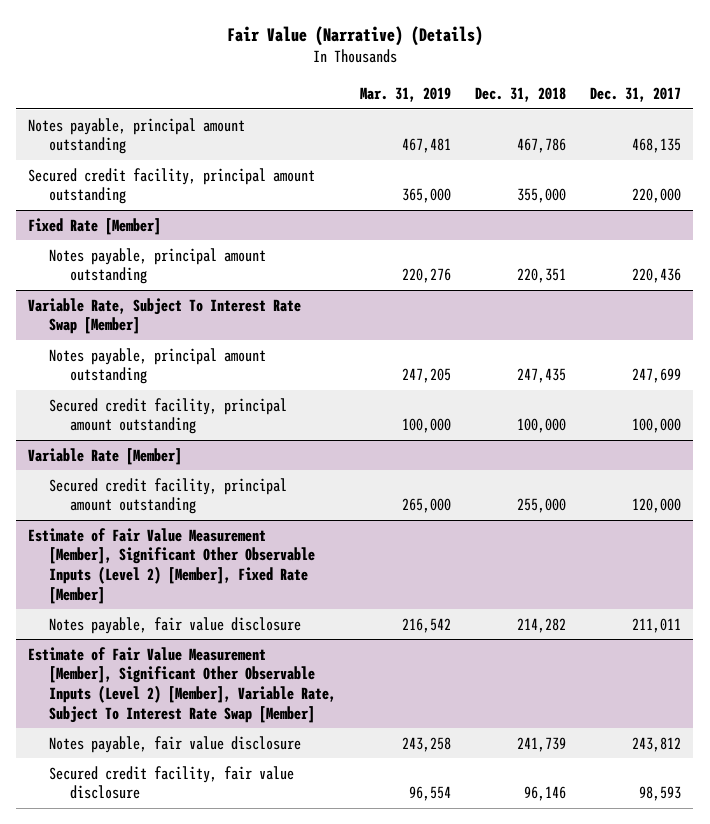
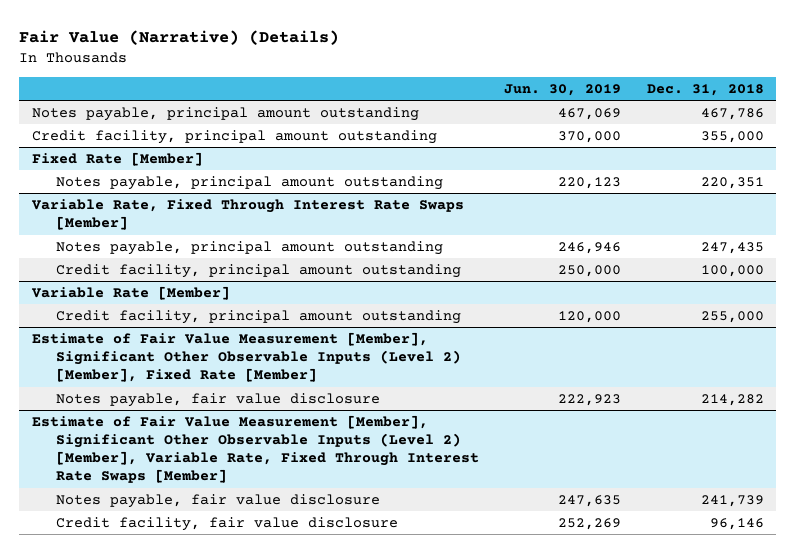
- | Mar. 31, 2019 | Dec. 31, 2018 | Dec. 31, 2017
+ | Jun. 30, 2019 | Dec. 31, 2018
- Secured credit facility, principal amount outstanding | 365,000 | 355,000 | 220,000
+ Credit facility, principal amount outstanding | 370,000 | 355,000
- Variable Rate, Subject To Interest Rate Swap [Member]
+ Variable Rate, Fixed Through Interest Rate Swaps [Member]
- Secured credit facility, principal amount outstanding | 100,000 | 100,000 | 100,000
+ Credit facility, principal amount outstanding | 250,000 | 100,000
@ Variable Rate [Member]
- Secured credit facility, principal amount outstanding | 265,000 | 255,000 | 120,000
+ Credit facility, principal amount outstanding | 120,000 | 255,000
- Estimate of Fair Value Measurement [Member], Significant Other Observable Inputs (Level 2) [Member], Variable Rate, Subject To Interest Rate Swap [Member]
+ Estimate of Fair Value Measurement [Member], Significant Other Observable Inputs (Level 2) [Member], Variable Rate, Fixed Through Interest Rate Swaps [Member]
- Secured credit facility, fair value disclosure | 96,554 | 96,146 | 98,593
+ Credit facility, fair value disclosure | 252,269 | 96,146

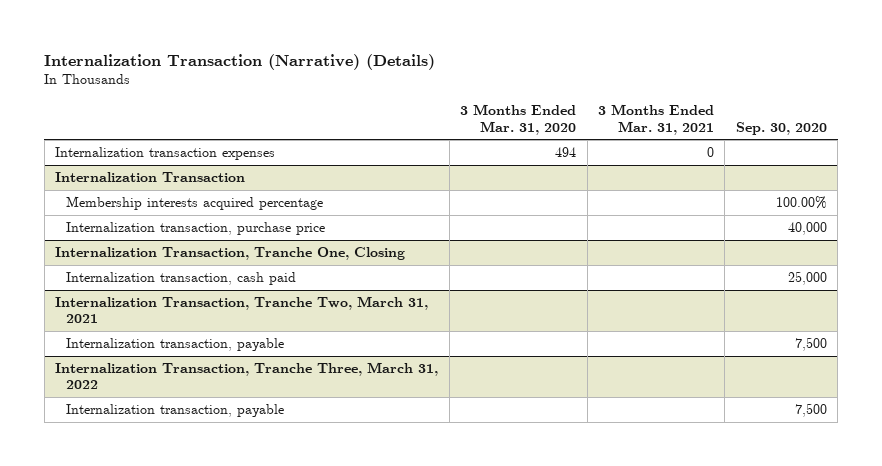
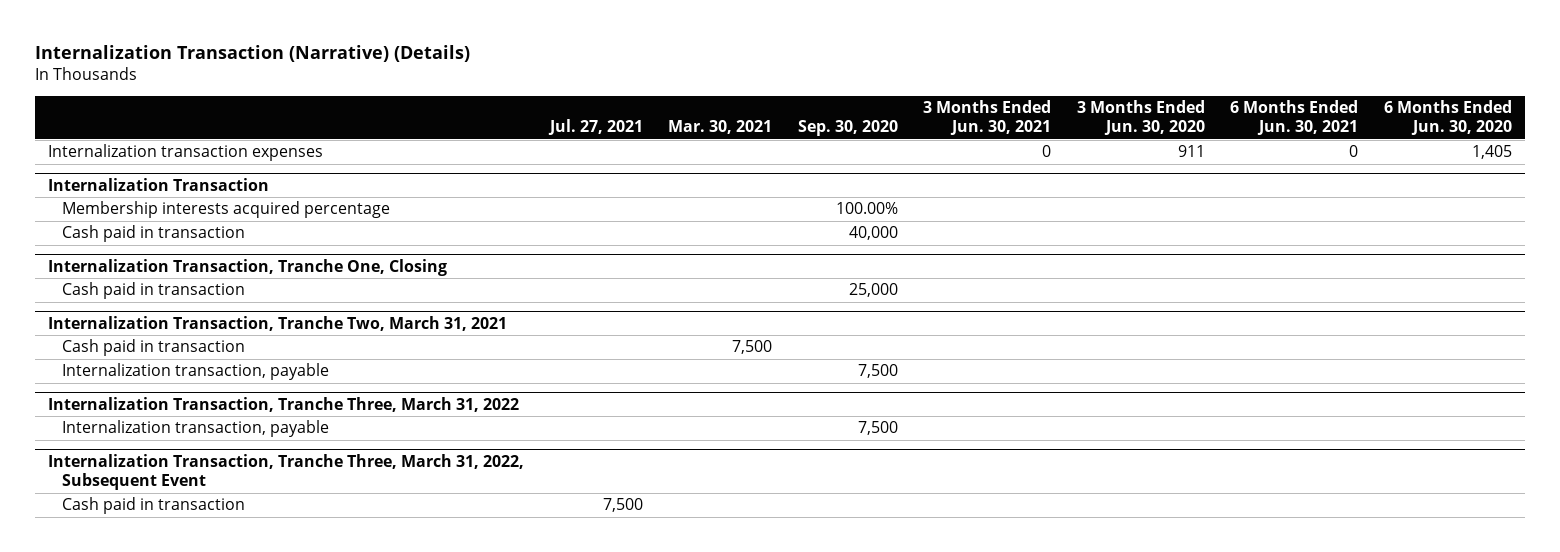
- | 3 Months Ended Mar. 31, 2020 | 3 Months Ended Mar. 31, 2021 | Sep. 30, 2020
+ | Jul. 27, 2021 | Mar. 30, 2021 | Sep. 30, 2020 | 3 Months Ended Jun. 30, 2021 | 3 Months Ended Jun. 30, 2020 | 6 Months Ended Jun. 30, 2021 | 6 Months Ended Jun. 30, 2020
@ Internalization Transaction
- Internalization transaction, purchase price | | | 40,000
+ Cash paid in transaction | | | 40,000 | | | |
@ Internalization Transaction, Tranche One, Closing
- Internalization transaction, cash paid | | | 25,000
+ Cash paid in transaction | | | 25,000 | | | |
@ Internalization Transaction, Tranche Two, March 31, 2021
+ Cash paid in transaction | | 7,500 | | | | |
+ Internalization Transaction, Tranche Three, March 31, 2022, Subsequent Event
+ Cash paid in transaction | 7,500 | | | | | |

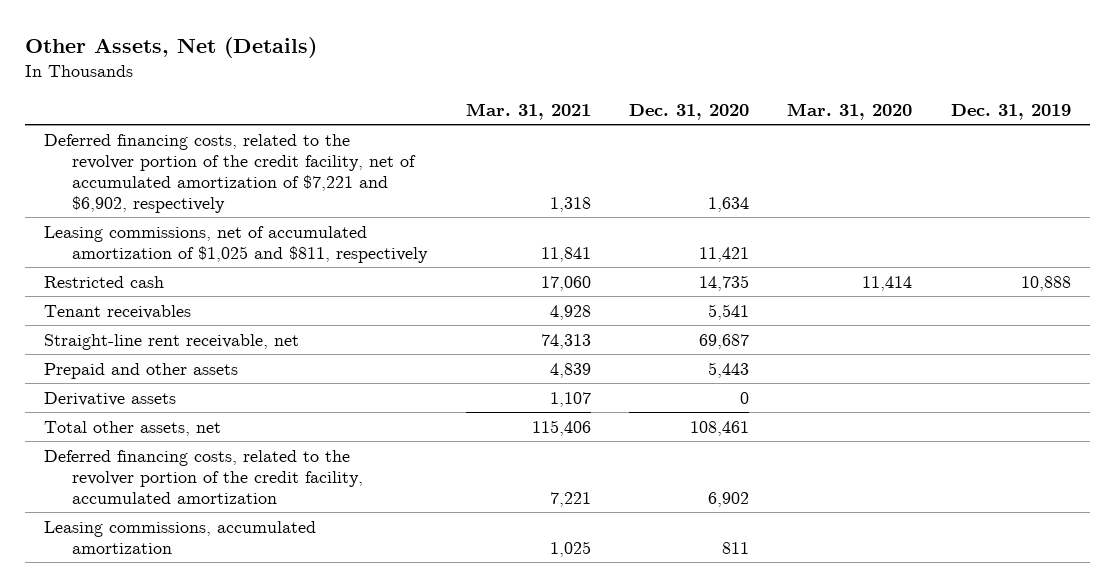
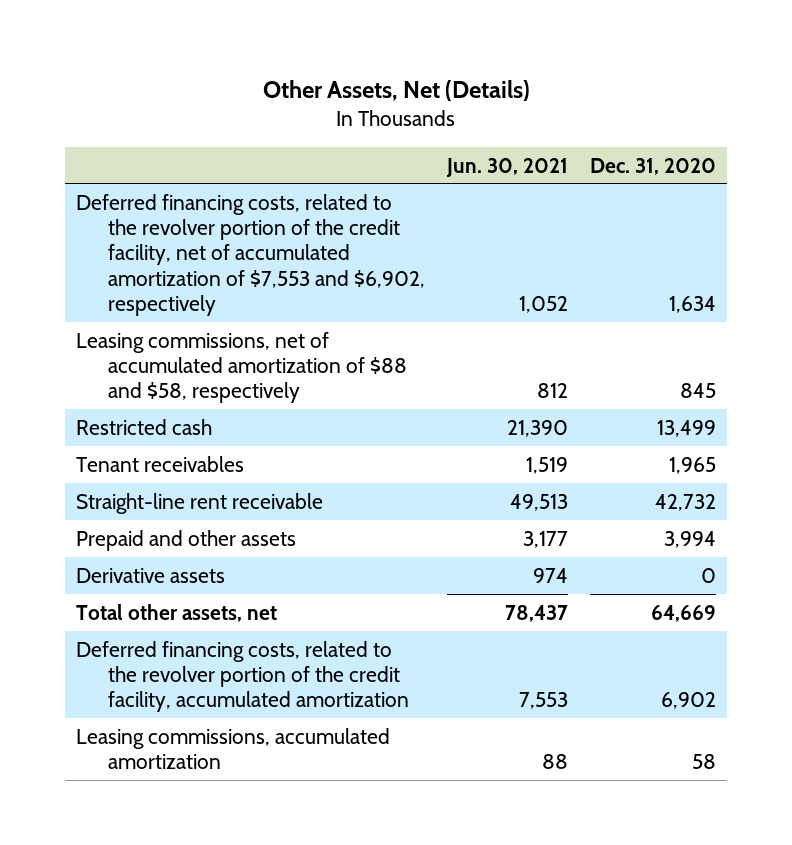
- | Mar. 31, 2021 | Dec. 31, 2020 | Mar. 31, 2020 | Dec. 31, 2019
+ | Jun. 30, 2021 | Dec. 31, 2020
- Deferred financing costs, related to the revolver portion of the credit facility, net of accumulated amortization of $7,221 and $6,902, respectively | 1,318 | 1,634 | |
- Leasing commissions, net of accumulated amortization of $1,025 and $811, respectively | 11,841 | 11,421 | |
- Restricted cash | 17,060 | 14,735 | 11,414 | 10,888
- Tenant receivables | 4,928 | 5,541 | |
- Straight-line rent receivable, net | 74,313 | 69,687 | |
- Prepaid and other assets | 4,839 | 5,443 | |
+ Deferred financing costs, related to the revolver portion of the credit facility, net of accumulated amortization of $7,553 and $6,902, respectively | 1,052 | 1,634
+ Leasing commissions, net of accumulated amortization of $88 and $58, respectively | 812 | 845
+ Restricted cash | 21,390 | 13,499
+ Tenant receivables | 1,519 | 1,965
+ Straight-line rent receivable | 49,513 | 42,732
+ Prepaid and other assets | 3,177 | 3,994
- Total other assets, net | 115,406 | 108,461 | |
+ Total other assets, net | 78,437 | 64,669
- Leasing commissions, accumulated amortization | 1,025 | 811 | |
+ Leasing commissions, accumulated amortization | 88 | 58

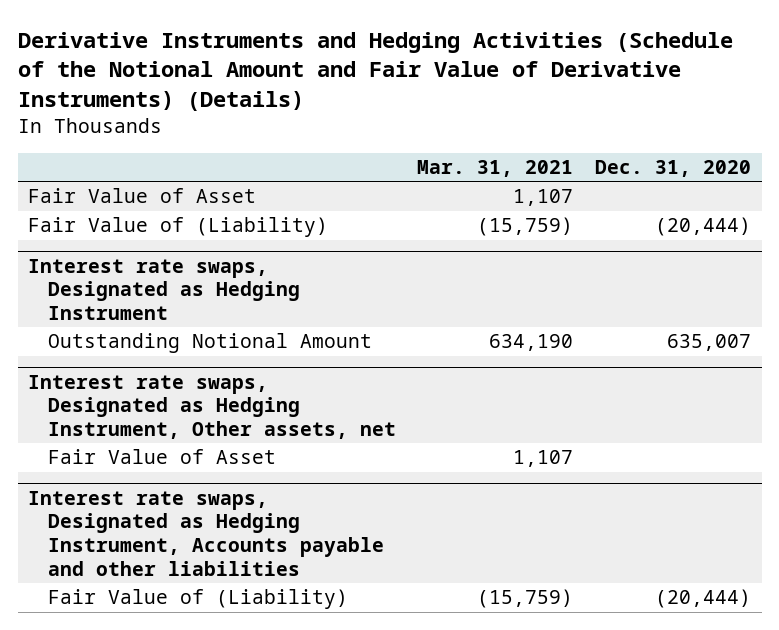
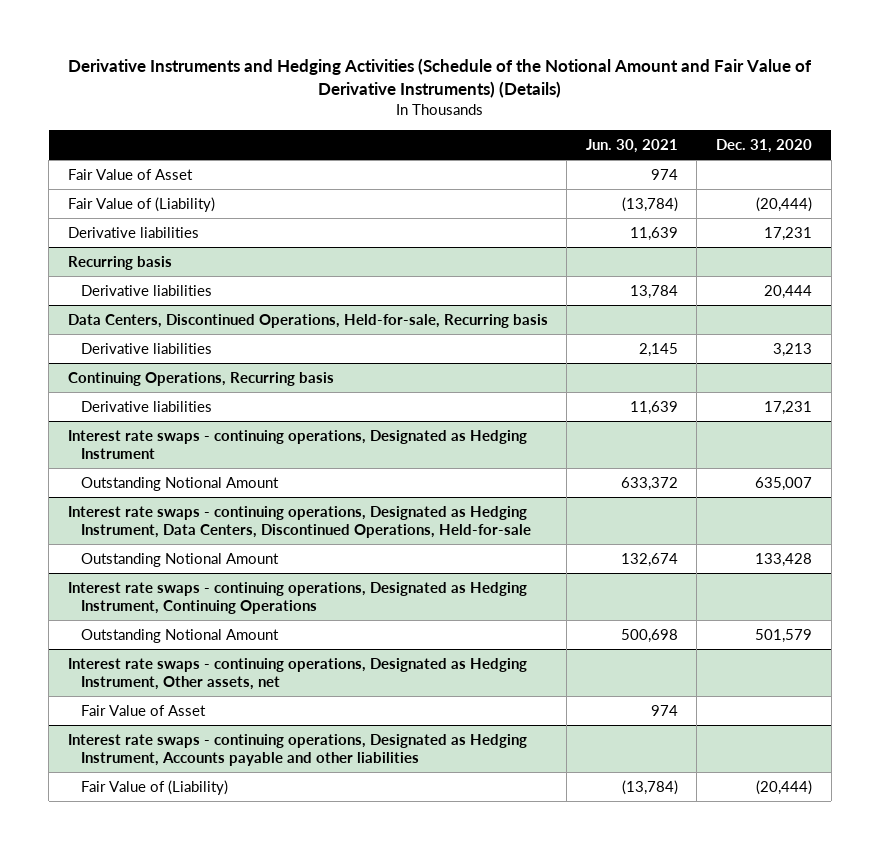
- | Mar. 31, 2021 | Dec. 31, 2020
+ | Jun. 30, 2021 | Dec. 31, 2020
- Interest rate swaps, Designated as Hedging Instrument
+ Derivative liabilities | 11,639 | 17,231
+ Recurring basis
+ Derivative liabilities | 13,784 | 20,444
+ Data Centers, Discontinued Operations, Held-for-sale, Recurring basis
+ Derivative liabilities | 2,145 | 3,213
+ Continuing Operations, Recurring basis
+ Derivative liabilities | 11,639 | 17,231
+ Interest rate swaps - continuing operations, Designated as Hedging Instrument
- Interest rate swaps, Designated as Hedging Instrument, Other assets, net
+ Interest rate swaps - continuing operations, Designated as Hedging Instrument, Data Centers, Discontinued Operations, Held-for-sale
+ Outstanding Notional Amount | 132,674 | 133,428
+ Interest rate swaps - continuing operations, Designated as Hedging Instrument, Continuing Operations
+ Outstanding Notional Amount | 500,698 | 501,579
+ Interest rate swaps - continuing operations, Designated as Hedging Instrument, Other assets, net
- Interest rate swaps, Designated as Hedging Instrument, Accounts payable and other liabilities
+ Interest rate swaps - continuing operations, Designated as Hedging Instrument, Accounts payable and other liabilities

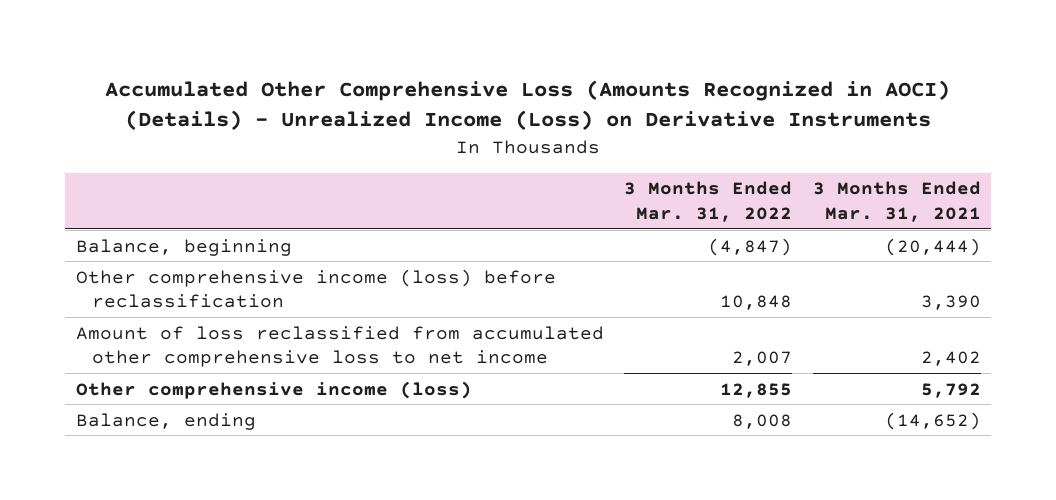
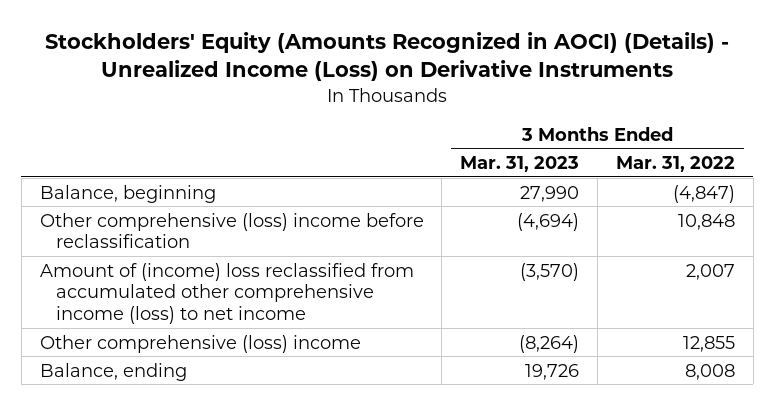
- Accumulated Other Comprehensive Loss (Amounts Recognized in AOCI) (Details) - Unrealized Income (Loss) on Derivative Instruments
+ Stockholders' Equity (Amounts Recognized in AOCI) (Details) - Unrealized Income (Loss) on Derivative Instruments
- | 3 Months Ended Mar. 31, 2022 | 3 Months Ended Mar. 31, 2021
+ | 3 Months Ended Mar. 31, 2023 | 3 Months Ended Mar. 31, 2022
- Other comprehensive income (loss) before reclassification | 10,848 | 3,390
- Amount of loss reclassified from accumulated other comprehensive loss to net income | 2,007 | 2,402
- Other comprehensive income (loss) | 12,855 | 5,792
+ Other comprehensive (loss) income before reclassification | (4,694) | 10,848
+ Amount of (income) loss reclassified from accumulated other comprehensive income (loss) to net income | (3,570) | 2,007
+ Other comprehensive (loss) income | (8,264) | 12,855

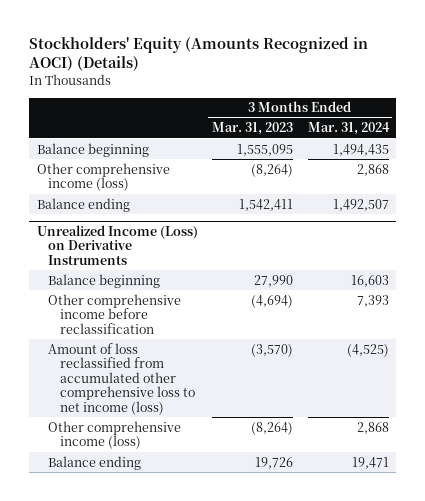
- Stockholders' Equity (Amounts Recognized in AOCI) (Details) - Unrealized Income (Loss) on Derivative Instruments
+ Stockholders' Equity (Amounts Recognized in AOCI) (Details)
- | 3 Months Ended Mar. 31, 2023 | 3 Months Ended Mar. 31, 2022
+ | 3 Months Ended Mar. 31, 2023 | 3 Months Ended Mar. 31, 2024
- Balance, beginning | 27,990 | (4,847)
- Other comprehensive (loss) income before reclassification | (4,694) | 10,848
- Amount of (income) loss reclassified from accumulated other comprehensive income (loss) to net income | (3,570) | 2,007
- Other comprehensive (loss) income | (8,264) | 12,855
- Balance, ending | 19,726 | 8,008
+ Balance beginning | 1,555,095 | 1,494,435
+ Other comprehensive income (loss) | (8,264) | 2,868
+ Balance ending | 1,542,411 | 1,492,507
+ Unrealized Income (Loss) on Derivative Instruments
+ Balance beginning | 27,990 | 16,603
+ Other comprehensive income before reclassification | (4,694) | 7,393
+ Amount of loss reclassified from accumulated other comprehensive loss to net income (loss) | (3,570) | (4,525)
+ Other comprehensive income (loss) | (8,264) | 2,868
+ Balance ending | 19,726 | 19,471

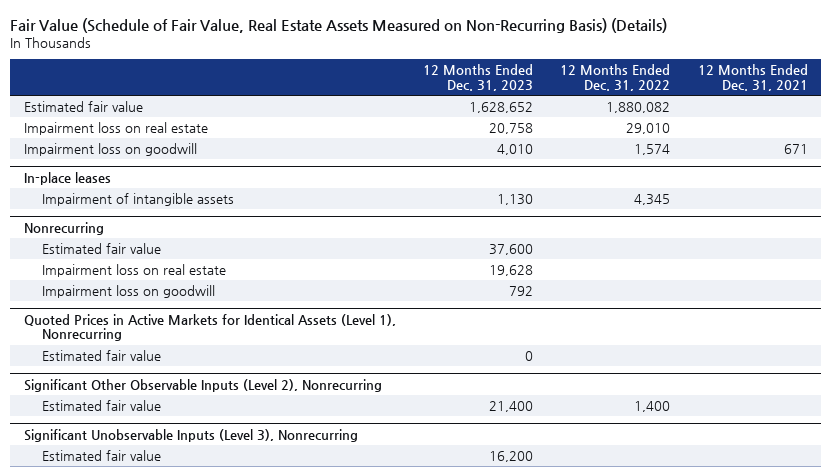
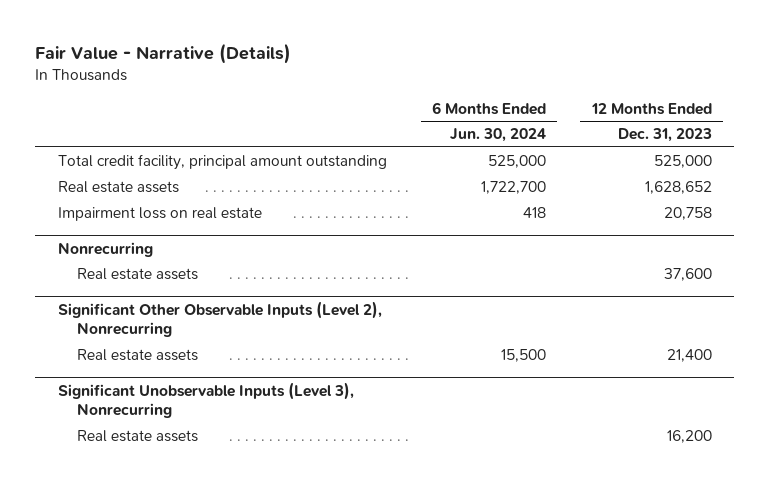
- Fair Value (Schedule of Fair Value, Real Estate Assets Measured on Non-Recurring Basis) (Details)
+ Fair Value - Narrative (Details)
- | 12 Months Ended Dec. 31, 2023 | 12 Months Ended Dec. 31, 2022 | 12 Months Ended Dec. 31, 2021
+ | 6 Months Ended Jun. 30, 2024 | 12 Months Ended Dec. 31, 2023
- Estimated fair value | 1,628,652 | 1,880,082 |
+ Total credit facility, principal amount outstanding | 525,000 | 525,000
+ Real estate assets | 1,722,700 | 1,628,652
- Impairment loss on goodwill | 4,010 | 1,574 | 671
- In-place leases
- Impairment of intangible assets | 1,130 | 4,345 |
@ Nonrecurring
- Estimated fair value | 37,600 | |
- Impairment loss on real estate | 19,628 | |
- Impairment loss on goodwill | 792 | |
- Quoted Prices in Active Markets for Identical Assets (Level 1), Nonrecurring
- Estimated fair value | 0 | |
@ Nonrecurring
+ Real estate assets | | 37,600
@ Significant Other Observable Inputs (Level 2), Nonrecurring
- Estimated fair value | 21,400 | 1,400 |
+ Real estate assets | 15,500 | 21,400
@ Significant Unobservable Inputs (Level 3), Nonrecurring
- Estimated fair value | 16,200 | |
+ Real estate assets | | 16,200

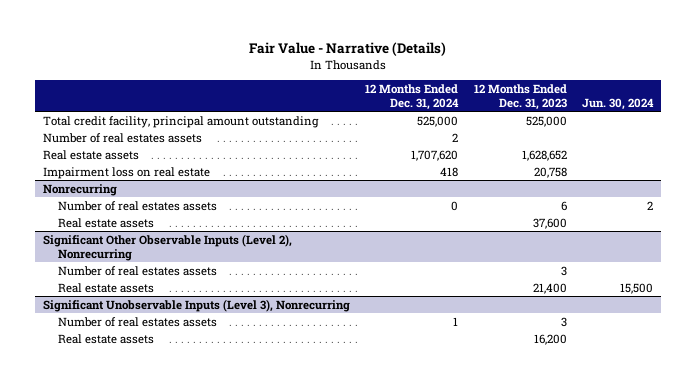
- | 6 Months Ended Jun. 30, 2024 | 12 Months Ended Dec. 31, 2023
+ | 12 Months Ended Dec. 31, 2024 | 12 Months Ended Dec. 31, 2023 | Jun. 30, 2024
+ Number of real estates assets | 2 | |
@ Nonrecurring
+ Number of real estates assets | 0 | 6 | 2
@ Significant Other Observable Inputs (Level 2), Nonrecurring
+ Number of real estates assets | | 3 |
@ Significant Unobservable Inputs (Level 3), Nonrecurring
+ Number of real estates assets | 1 | 3 |

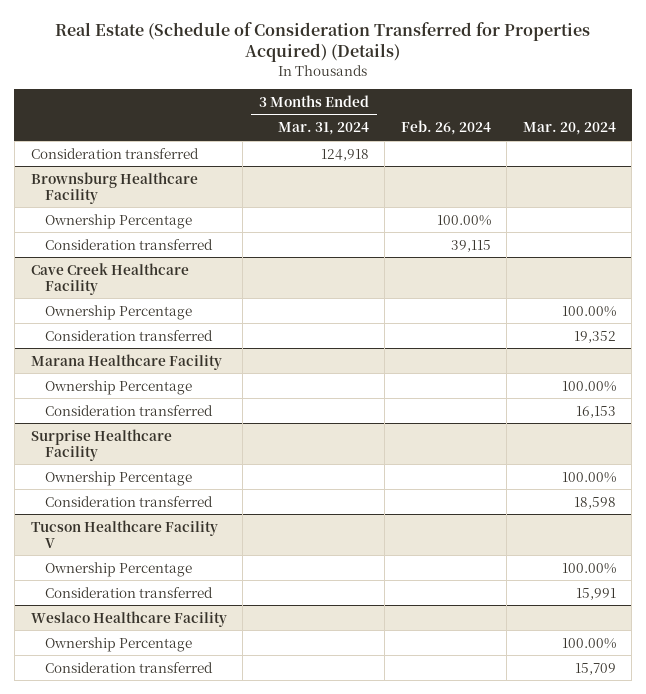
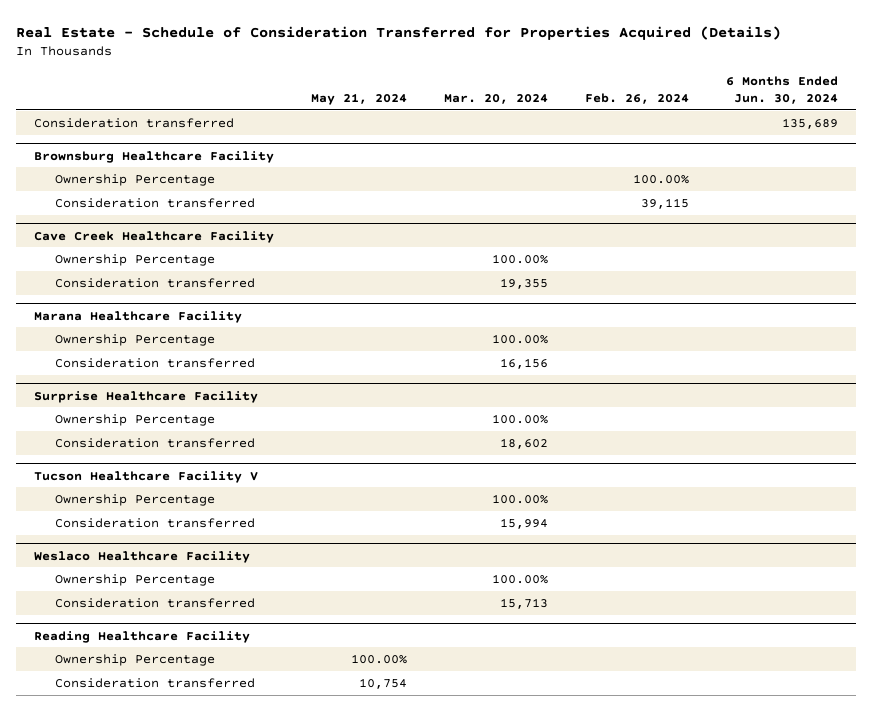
- Real Estate (Schedule of Consideration Transferred for Properties Acquired) (Details)
+ Real Estate - Schedule of Consideration Transferred for Properties Acquired (Details)
- | 3 Months Ended Mar. 31, 2024 | Feb. 26, 2024 | Mar. 20, 2024
+ | May 21, 2024 | Mar. 20, 2024 | Feb. 26, 2024 | 6 Months Ended Jun. 30, 2024
@ Cave Creek Healthcare Facility
- Consideration transferred | | | 19,352
+ Consideration transferred | | 19,355 | |
@ Marana Healthcare Facility
- Consideration transferred | | | 16,153
+ Consideration transferred | | 16,156 | |
@ Surprise Healthcare Facility
- Consideration transferred | | | 18,598
+ Consideration transferred | | 18,602 | |
@ Tucson Healthcare Facility V
- Consideration transferred | | | 15,991
+ Consideration transferred | | 15,994 | |
@ Weslaco Healthcare Facility
- Consideration transferred | | | 15,709
+ Consideration transferred | | 15,713 | |
+ Reading Healthcare Facility
+ Ownership Percentage | 100.00% | | |
+ Consideration transferred | 10,754 | | |

